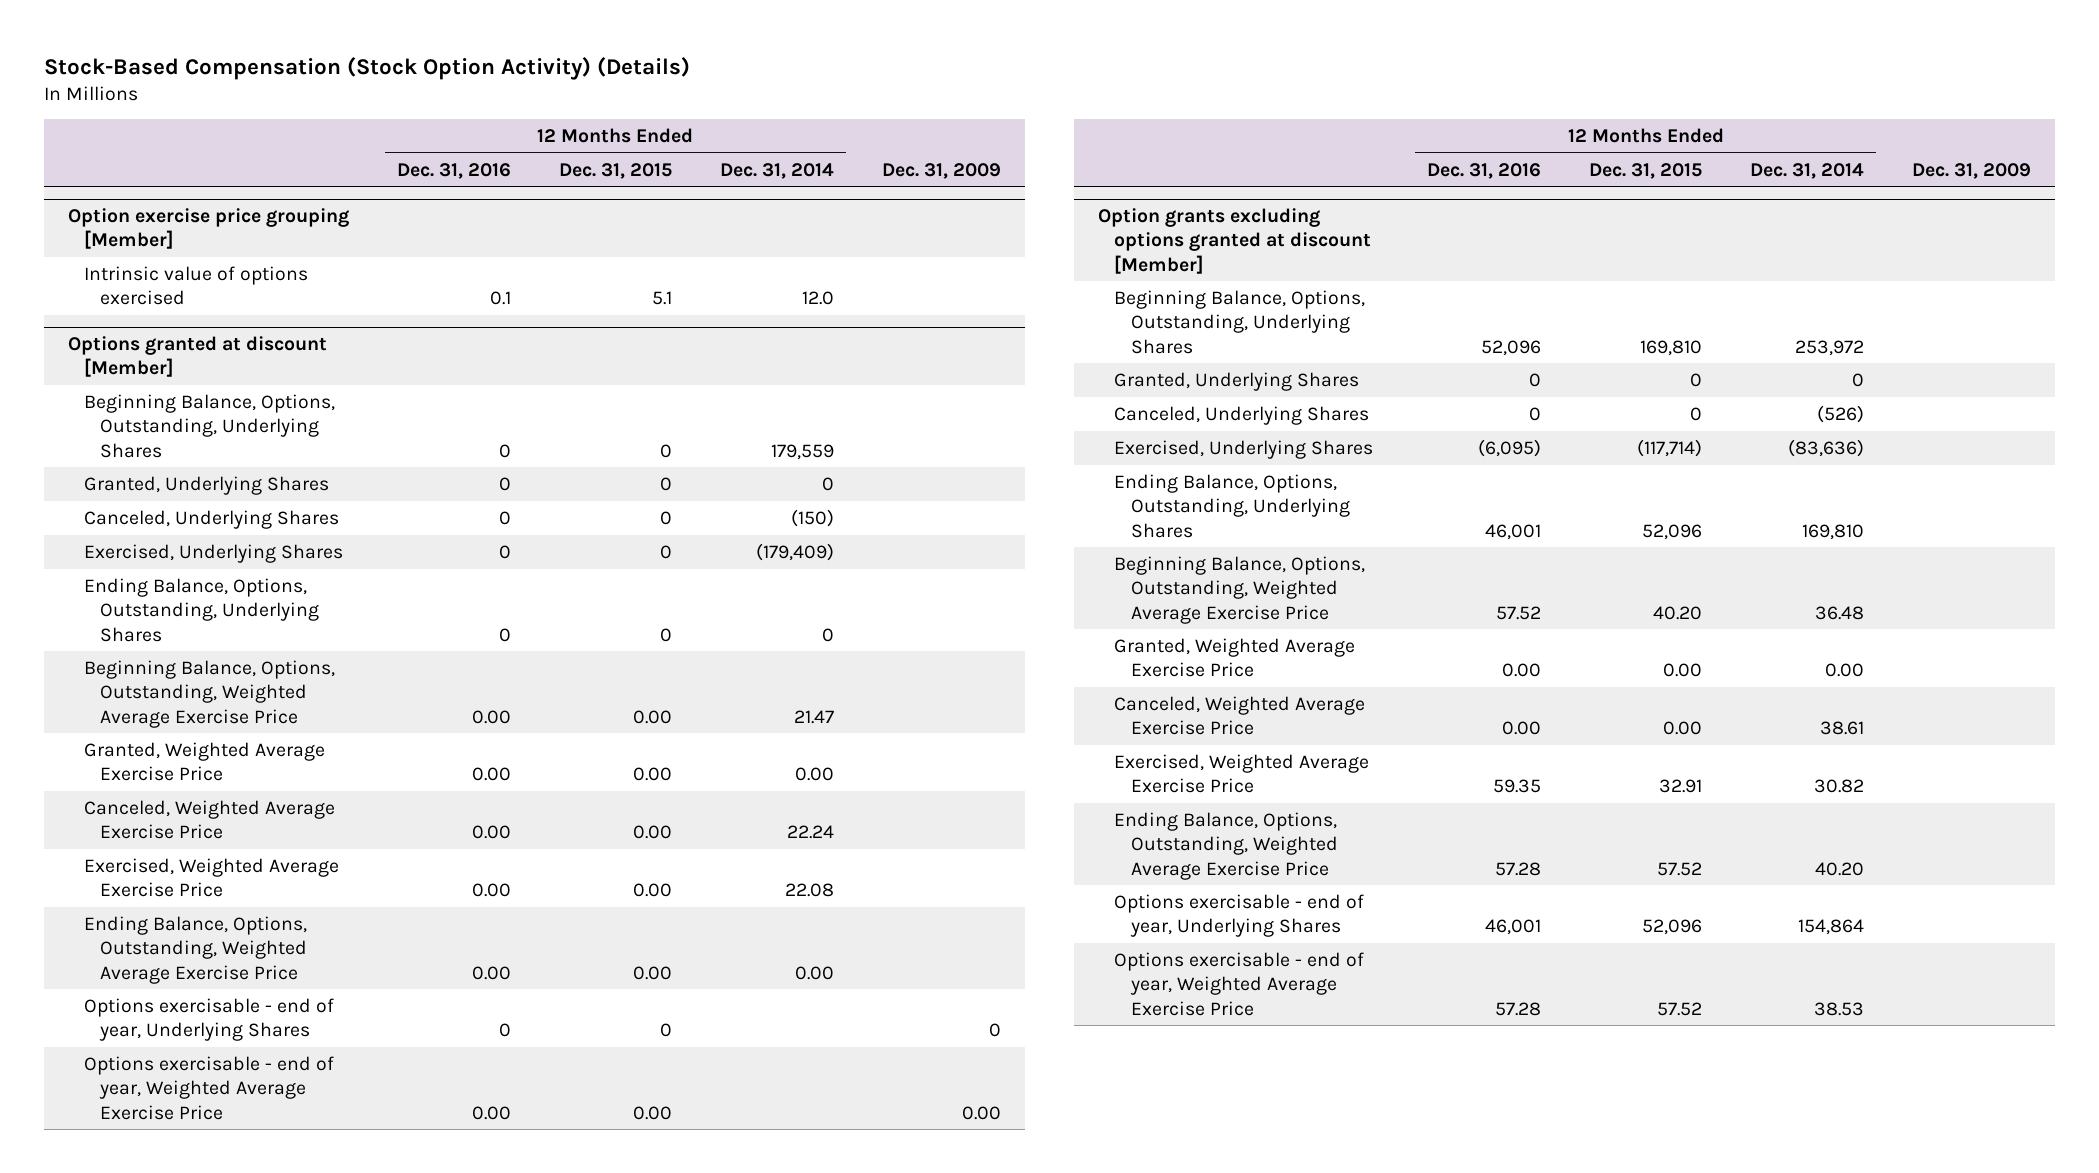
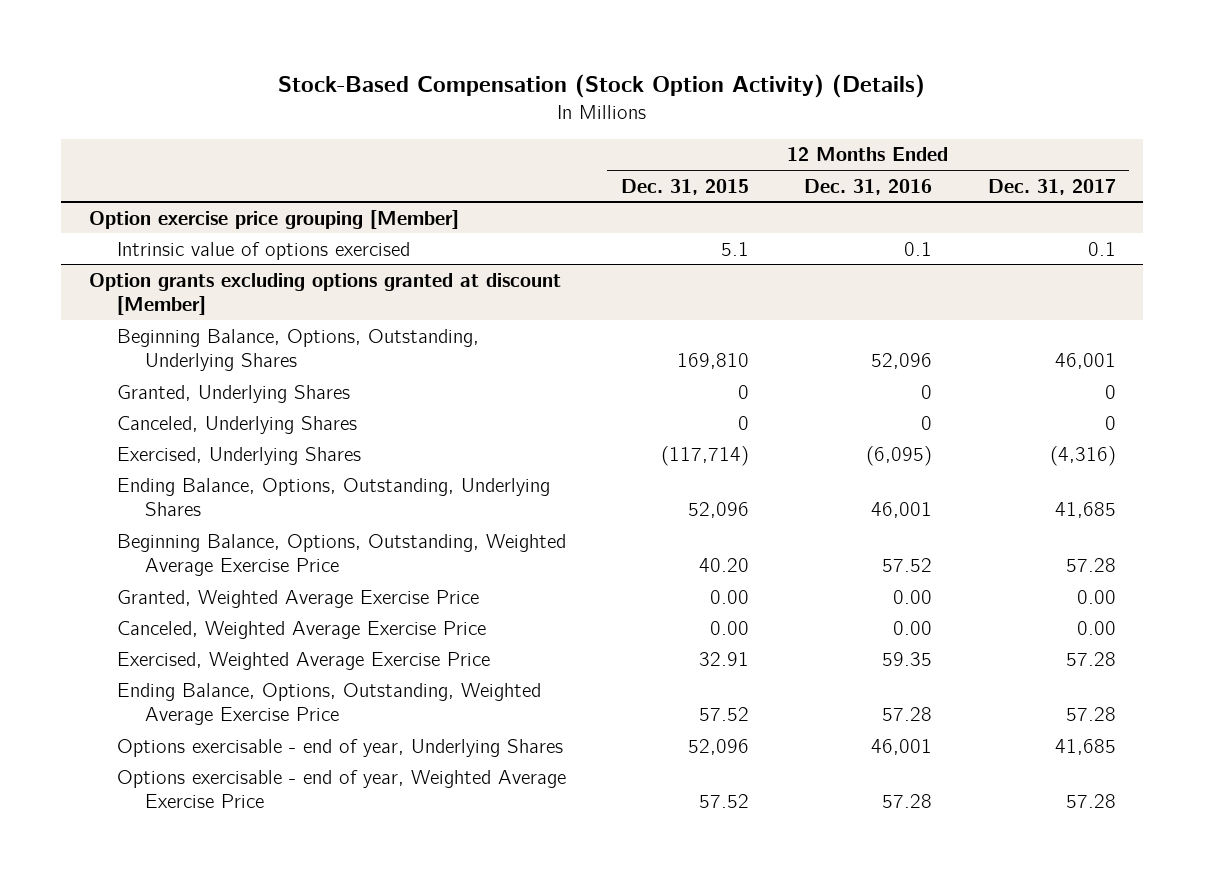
- | 12 Months Ended Dec. 31, 2016 | 12 Months Ended Dec. 31, 2015 | 12 Months Ended Dec. 31, 2014 | Dec. 31, 2009
+ | 12 Months Ended Dec. 31, 2015 | 12 Months Ended Dec. 31, 2016 | 12 Months Ended Dec. 31, 2017
- Options granted at discount [Member]
- Beginning Balance, Options, Outstanding, Underlying Shares | 0 | 0 | 179,559 |
- Granted, Underlying Shares | 0 | 0 | 0 |
- Canceled, Underlying Shares | 0 | 0 | (150) |
- Exercised, Underlying Shares | 0 | 0 | (179,409) |
- Ending Balance, Options, Outstanding, Underlying Shares | 0 | 0 | 0 |
- Beginning Balance, Options, Outstanding, Weighted Average Exercise Price | 0.00 | 0.00 | 21.47 |
- Granted, Weighted Average Exercise Price | 0.00 | 0.00 | 0.00 |
- Canceled, Weighted Average Exercise Price | 0.00 | 0.00 | 22.24 |
- Exercised, Weighted Average Exercise Price | 0.00 | 0.00 | 22.08 |
- Ending Balance, Options, Outstanding, Weighted Average Exercise Price | 0.00 | 0.00 | 0.00 |
- Options exercisable - end of year, Underlying Shares | 0 | 0 | | 0
- Options exercisable - end of year, Weighted Average Exercise Price | 0.00 | 0.00 | | 0.00

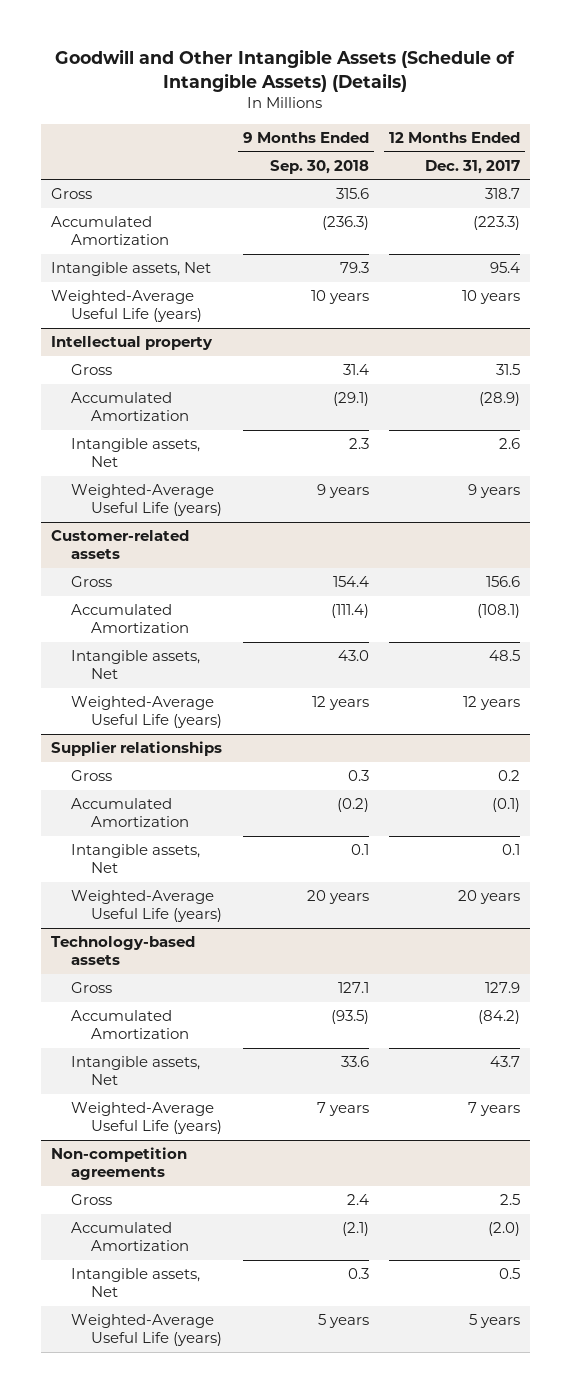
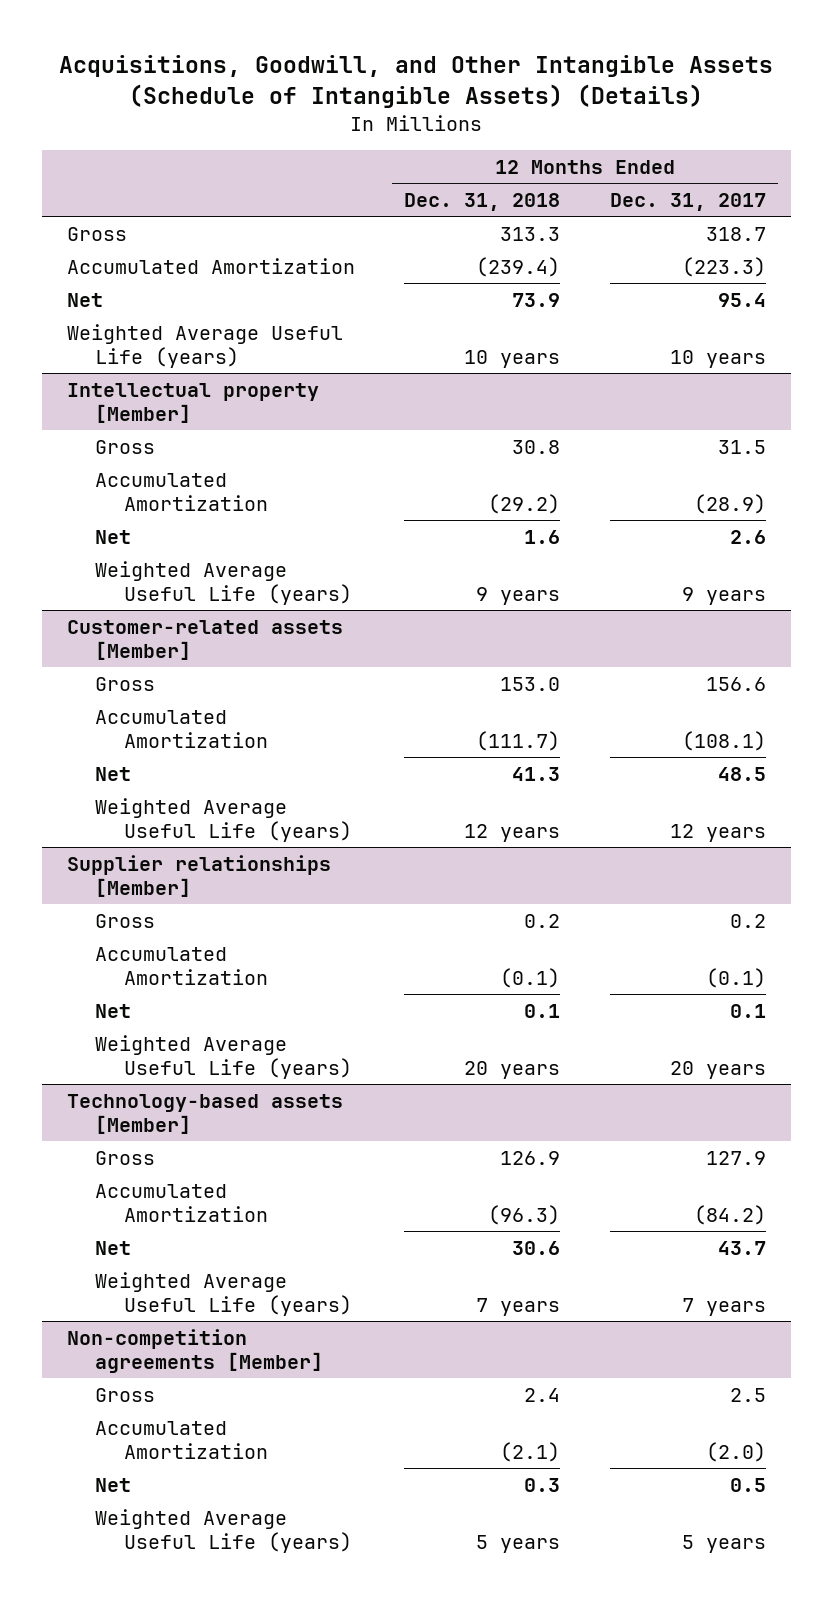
- Goodwill and Other Intangible Assets (Schedule of Intangible Assets) (Details)
+ Acquisitions, Goodwill, and Other Intangible Assets (Schedule of Intangible Assets) (Details)
- | 9 Months Ended Sep. 30, 2018 | 12 Months Ended Dec. 31, 2017
+ | 12 Months Ended Dec. 31, 2018 | 12 Months Ended Dec. 31, 2017
- Intangible assets, Net | 79.3 | 95.4
- Weighted-Average Useful Life (years) | 10 years | 10 years
- Intellectual property
+ Net | 73.9 | 95.4
+ Weighted Average Useful Life (years) | 10 years | 10 years
+ Intellectual property [Member]
- Intangible assets, Net | 2.3 | 2.6
- Weighted-Average Useful Life (years) | 9 years | 9 years
- Customer-related assets
+ Net | 1.6 | 2.6
+ Weighted Average Useful Life (years) | 9 years | 9 years
+ Customer-related assets [Member]
- Intangible assets, Net | 43.0 | 48.5
- Weighted-Average Useful Life (years) | 12 years | 12 years
- Supplier relationships
+ Net | 41.3 | 48.5
+ Weighted Average Useful Life (years) | 12 years | 12 years
+ Supplier relationships [Member]
- Intangible assets, Net | 0.1 | 0.1
- Weighted-Average Useful Life (years) | 20 years | 20 years
- Technology-based assets
+ Net | 0.1 | 0.1
+ Weighted Average Useful Life (years) | 20 years | 20 years
+ Technology-based assets [Member]
- Intangible assets, Net | 33.6 | 43.7
- Weighted-Average Useful Life (years) | 7 years | 7 years
- Non-competition agreements
+ Net | 30.6 | 43.7
+ Weighted Average Useful Life (years) | 7 years | 7 years
+ Non-competition agreements [Member]
- Intangible assets, Net | 0.3 | 0.5
- Weighted-Average Useful Life (years) | 5 years | 5 years
+ Net | 0.3 | 0.5
+ Weighted Average Useful Life (years) | 5 years | 5 years

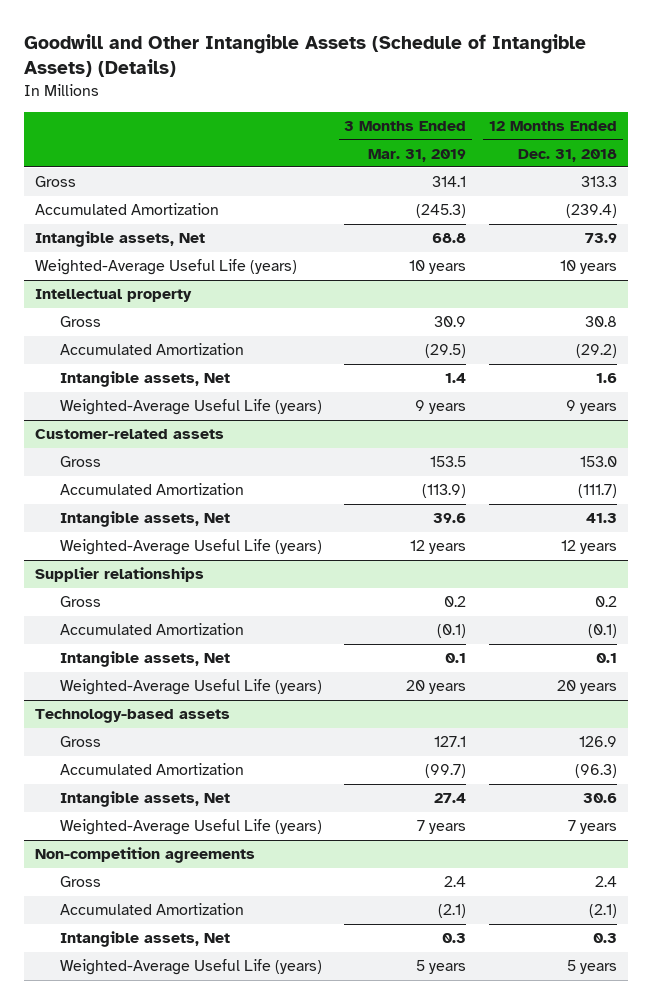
- Acquisitions, Goodwill, and Other Intangible Assets (Schedule of Intangible Assets) (Details)
+ Goodwill and Other Intangible Assets (Schedule of Intangible Assets) (Details)
- | 12 Months Ended Dec. 31, 2018 | 12 Months Ended Dec. 31, 2017
+ | 3 Months Ended Mar. 31, 2019 | 12 Months Ended Dec. 31, 2018
- Net | 73.9 | 95.4
- Weighted Average Useful Life (years) | 10 years | 10 years
- Intellectual property [Member]
+ Intangible assets, Net | 68.8 | 73.9
+ Weighted-Average Useful Life (years) | 10 years | 10 years
+ Intellectual property
- Net | 1.6 | 2.6
- Weighted Average Useful Life (years) | 9 years | 9 years
- Customer-related assets [Member]
+ Intangible assets, Net | 1.4 | 1.6
+ Weighted-Average Useful Life (years) | 9 years | 9 years
+ Customer-related assets
- Net | 41.3 | 48.5
- Weighted Average Useful Life (years) | 12 years | 12 years
- Supplier relationships [Member]
+ Intangible assets, Net | 39.6 | 41.3
+ Weighted-Average Useful Life (years) | 12 years | 12 years
+ Supplier relationships
- Net | 0.1 | 0.1
- Weighted Average Useful Life (years) | 20 years | 20 years
- Technology-based assets [Member]
+ Intangible assets, Net | 0.1 | 0.1
+ Weighted-Average Useful Life (years) | 20 years | 20 years
+ Technology-based assets
- Net | 30.6 | 43.7
- Weighted Average Useful Life (years) | 7 years | 7 years
- Non-competition agreements [Member]
+ Intangible assets, Net | 27.4 | 30.6
+ Weighted-Average Useful Life (years) | 7 years | 7 years
+ Non-competition agreements
- Net | 0.3 | 0.5
- Weighted Average Useful Life (years) | 5 years | 5 years
+ Intangible assets, Net | 0.3 | 0.3
+ Weighted-Average Useful Life (years) | 5 years | 5 years

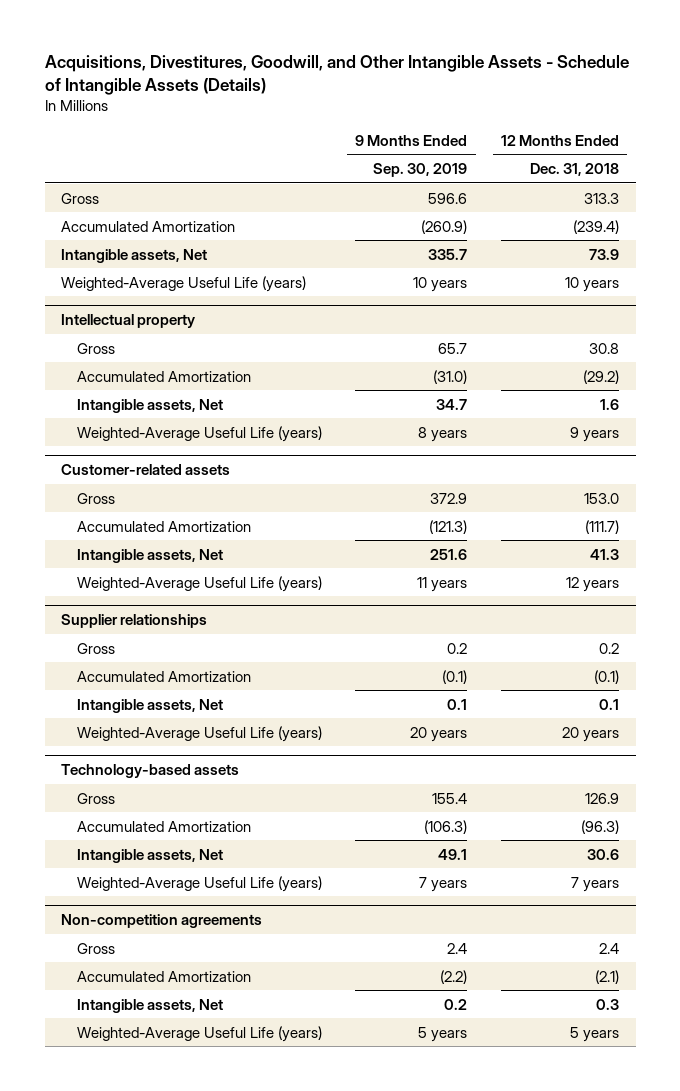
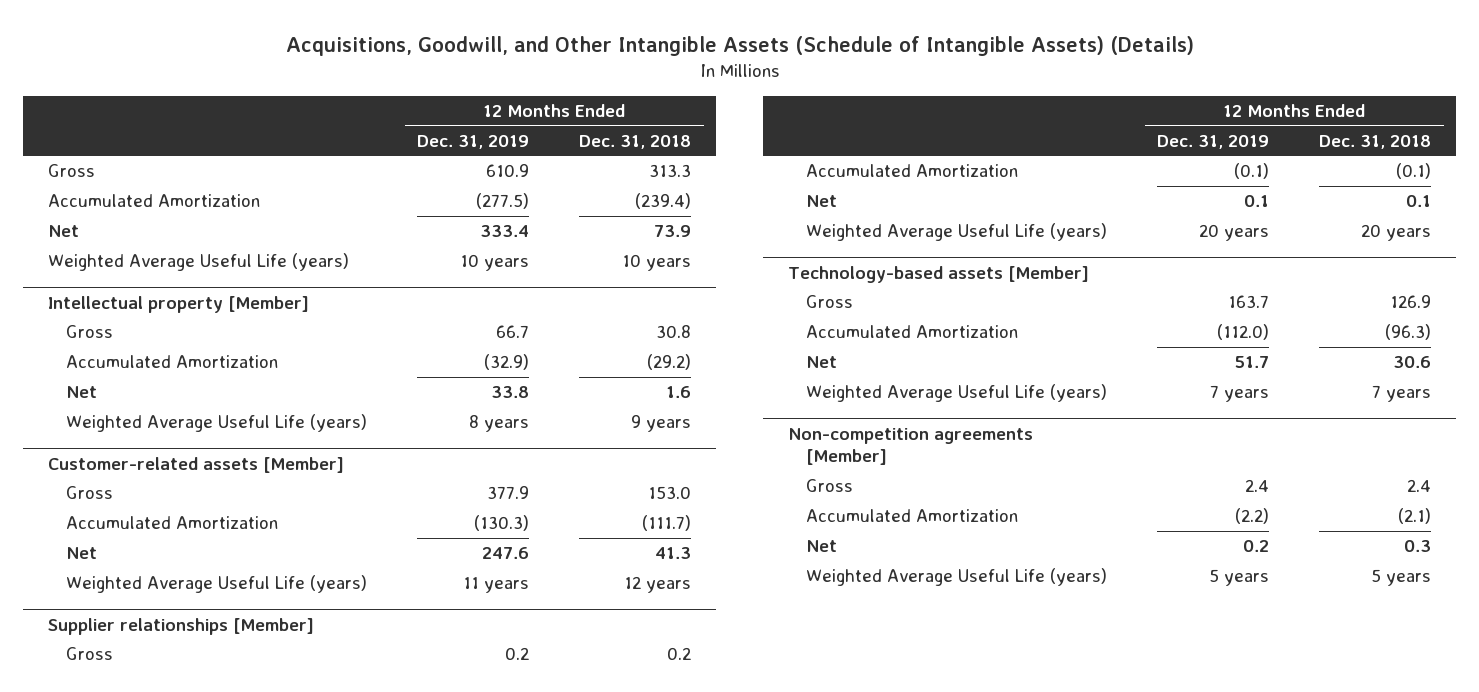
- Acquisitions, Divestitures, Goodwill, and Other Intangible Assets - Schedule of Intangible Assets (Details)
+ Acquisitions, Goodwill, and Other Intangible Assets (Schedule of Intangible Assets) (Details)
- | 9 Months Ended Sep. 30, 2019 | 12 Months Ended Dec. 31, 2018
+ | 12 Months Ended Dec. 31, 2019 | 12 Months Ended Dec. 31, 2018
- Intangible assets, Net | 335.7 | 73.9
- Weighted-Average Useful Life (years) | 10 years | 10 years
- Intellectual property
+ Net | 333.4 | 73.9
+ Weighted Average Useful Life (years) | 10 years | 10 years
+ Intellectual property [Member]
- Intangible assets, Net | 34.7 | 1.6
- Weighted-Average Useful Life (years) | 8 years | 9 years
- Customer-related assets
+ Net | 33.8 | 1.6
+ Weighted Average Useful Life (years) | 8 years | 9 years
+ Customer-related assets [Member]
- Intangible assets, Net | 251.6 | 41.3
- Weighted-Average Useful Life (years) | 11 years | 12 years
- Supplier relationships
+ Net | 247.6 | 41.3
+ Weighted Average Useful Life (years) | 11 years | 12 years
+ Supplier relationships [Member]
- Intangible assets, Net | 0.1 | 0.1
- Weighted-Average Useful Life (years) | 20 years | 20 years
- Technology-based assets
+ Net | 0.1 | 0.1
+ Weighted Average Useful Life (years) | 20 years | 20 years
+ Technology-based assets [Member]
- Intangible assets, Net | 49.1 | 30.6
- Weighted-Average Useful Life (years) | 7 years | 7 years
- Non-competition agreements
+ Net | 51.7 | 30.6
+ Weighted Average Useful Life (years) | 7 years | 7 years
+ Non-competition agreements [Member]
- Intangible assets, Net | 0.2 | 0.3
- Weighted-Average Useful Life (years) | 5 years | 5 years
+ Net | 0.2 | 0.3
+ Weighted Average Useful Life (years) | 5 years | 5 years

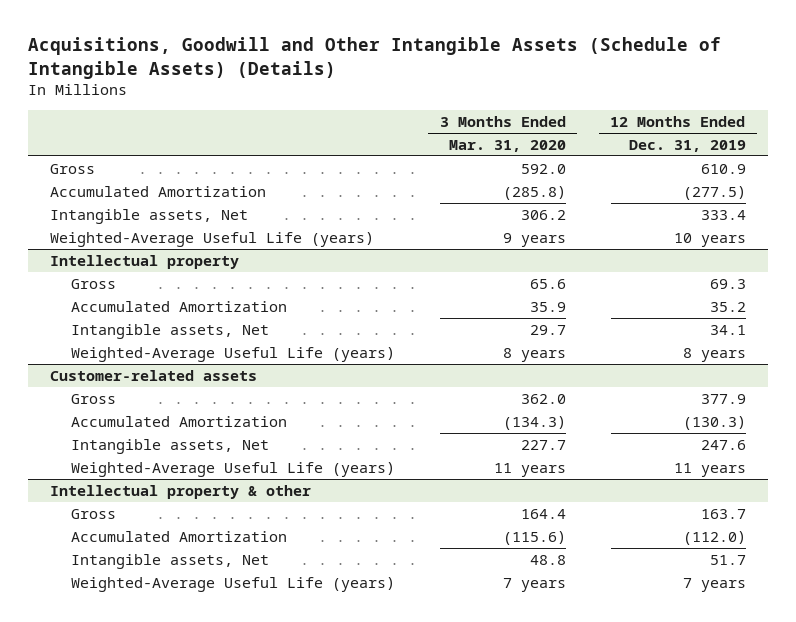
- Acquisitions, Goodwill, and Other Intangible Assets (Schedule of Intangible Assets) (Details)
+ Acquisitions, Goodwill and Other Intangible Assets (Schedule of Intangible Assets) (Details)
- | 12 Months Ended Dec. 31, 2019 | 12 Months Ended Dec. 31, 2018
+ | 3 Months Ended Mar. 31, 2020 | 12 Months Ended Dec. 31, 2019
- Net | 333.4 | 73.9
- Weighted Average Useful Life (years) | 10 years | 10 years
- Intellectual property [Member]
- Gross | 66.7 | 30.8
- Accumulated Amortization | (32.9) | (29.2)
- Net | 33.8 | 1.6
- Weighted Average Useful Life (years) | 8 years | 9 years
- Customer-related assets [Member]
+ Intangible assets, Net | 306.2 | 333.4
+ Weighted-Average Useful Life (years) | 9 years | 10 years
+ Intellectual property
+ Gross | 65.6 | 69.3
+ Accumulated Amortization | 35.9 | 35.2
+ Intangible assets, Net | 29.7 | 34.1
+ Weighted-Average Useful Life (years) | 8 years | 8 years
+ Customer-related assets
- Net | 247.6 | 41.3
- Weighted Average Useful Life (years) | 11 years | 12 years
- Supplier relationships [Member]
- Gross | 0.2 | 0.2
- Accumulated Amortization | (0.1) | (0.1)
- Net | 0.1 | 0.1
- Weighted Average Useful Life (years) | 20 years | 20 years
- Technology-based assets [Member]
+ Intangible assets, Net | 227.7 | 247.6
+ Weighted-Average Useful Life (years) | 11 years | 11 years
+ Intellectual property & other
- Net | 51.7 | 30.6
- Weighted Average Useful Life (years) | 7 years | 7 years
- Non-competition agreements [Member]
- Gross | 2.4 | 2.4
- Accumulated Amortization | (2.2) | (2.1)
- Net | 0.2 | 0.3
- Weighted Average Useful Life (years) | 5 years | 5 years
+ Intangible assets, Net | 48.8 | 51.7
+ Weighted-Average Useful Life (years) | 7 years | 7 years

